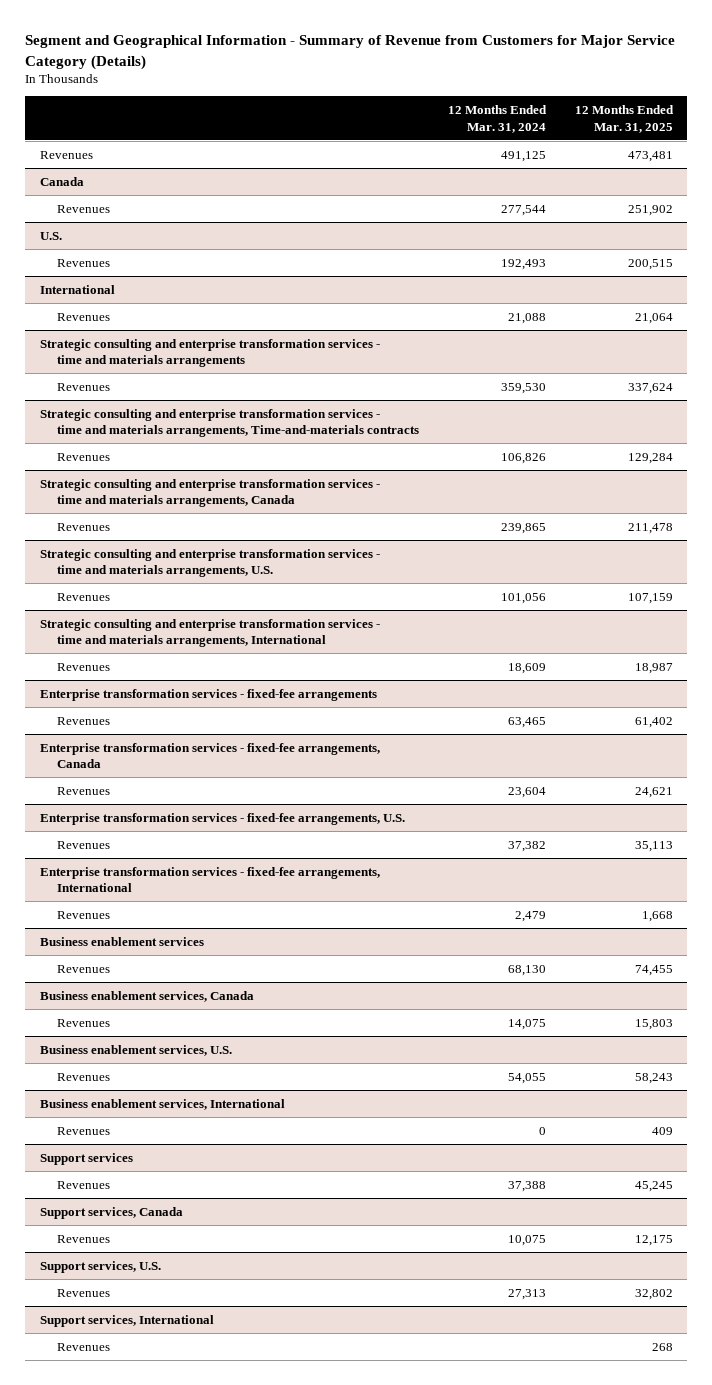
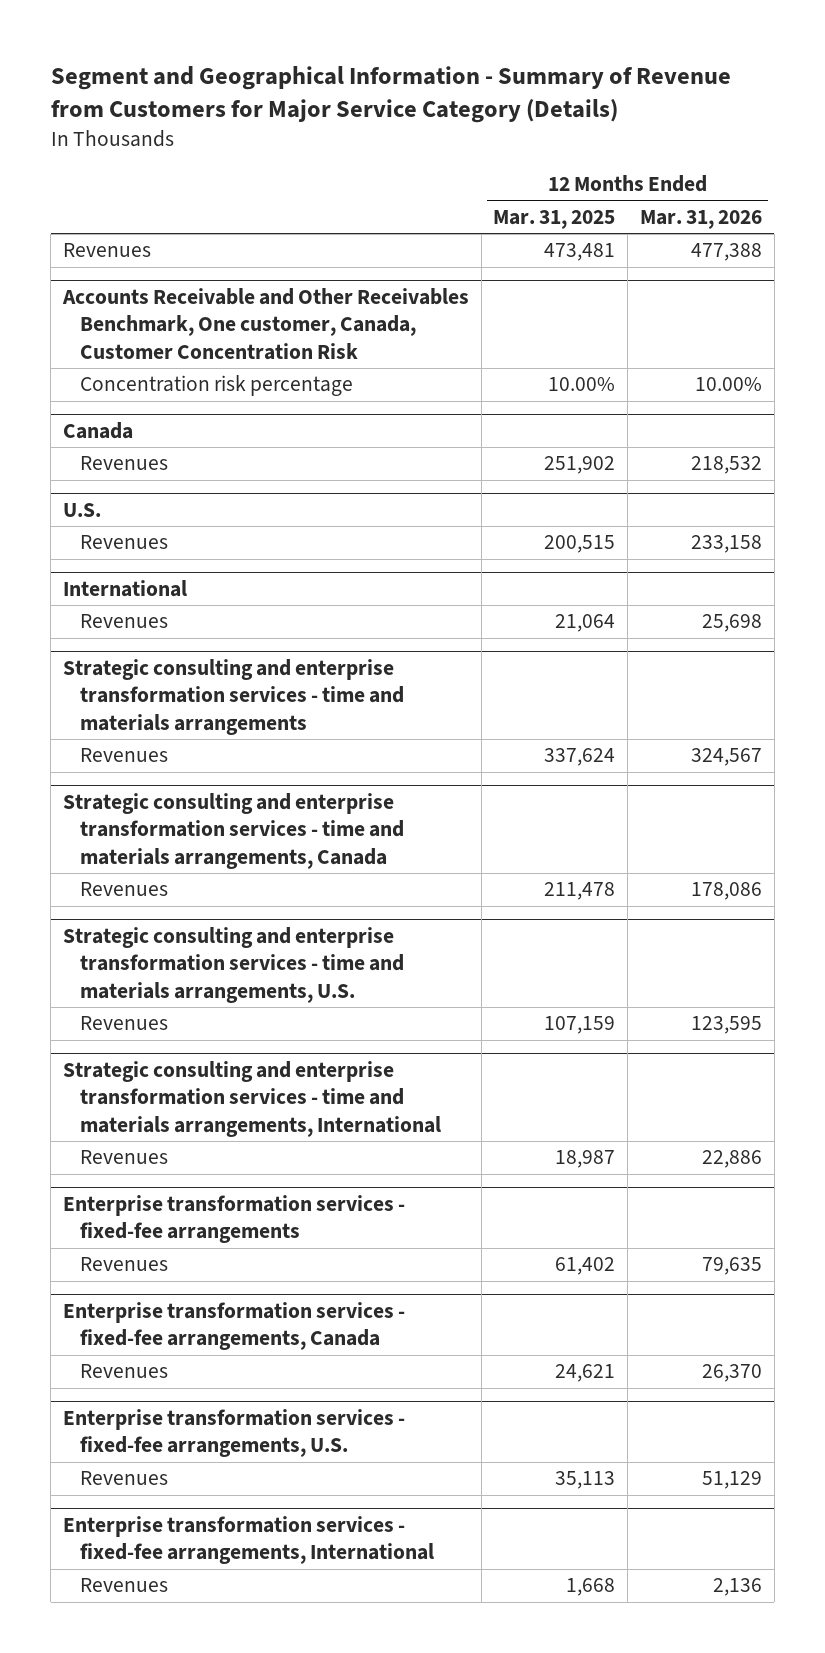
- | 12 Months Ended Mar. 31, 2024 | 12 Months Ended Mar. 31, 2025
+ | 12 Months Ended Mar. 31, 2025 | 12 Months Ended Mar. 31, 2026
+ Accounts Receivable and Other Receivables Benchmark, One customer, Canada, Customer Concentration Risk
+ Concentration risk percentage | 10.00% | 10.00%
- Strategic consulting and enterprise transformation services - time and materials arrangements, Time-and-materials contracts
- Revenues | 106,826 | 129,284
- Business enablement services
- Revenues | 68,130 | 74,455
- Business enablement services, Canada
- Revenues | 14,075 | 15,803
- Business enablement services, U.S.
- Revenues | 54,055 | 58,243
- Business enablement services, International
- Revenues | 0 | 409
- Support services
- Revenues | 37,388 | 45,245
- Support services, Canada
- Revenues | 10,075 | 12,175
- Support services, U.S.
- Revenues | 27,313 | 32,802
- Support services, International
- Revenues | | 268

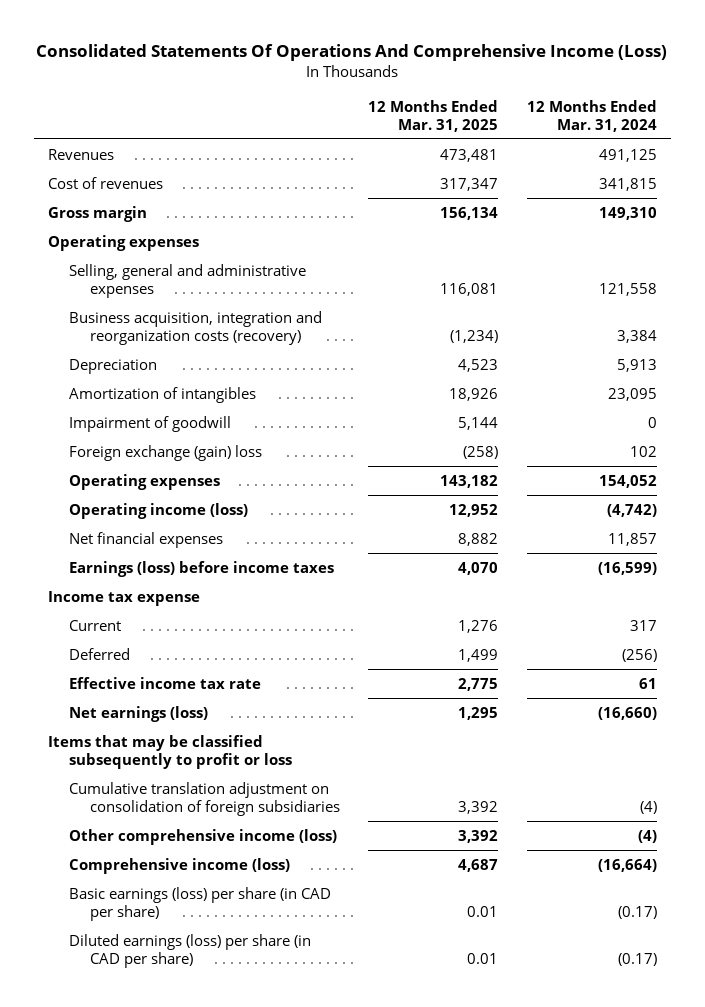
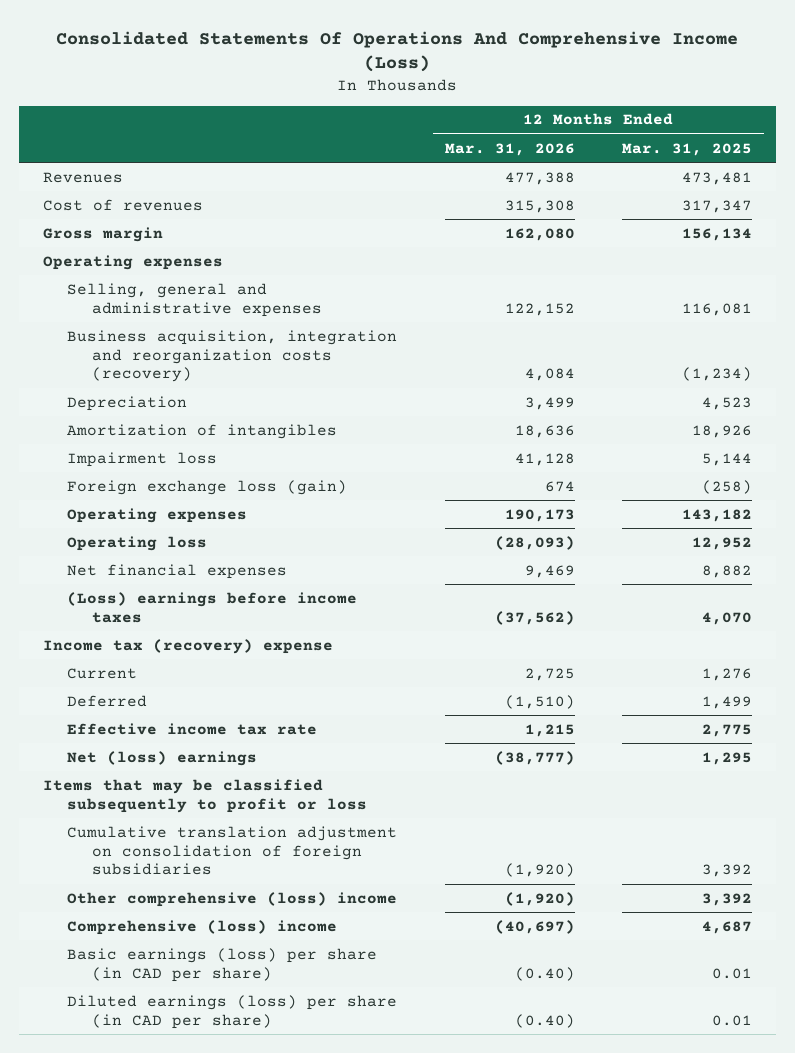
- | 12 Months Ended Mar. 31, 2025 | 12 Months Ended Mar. 31, 2024
+ | 12 Months Ended Mar. 31, 2026 | 12 Months Ended Mar. 31, 2025
- Impairment of goodwill | 5,144 | 0
- Foreign exchange (gain) loss | (258) | 102
+ Impairment loss | 41,128 | 5,144
+ Foreign exchange loss (gain) | 674 | (258)
- Operating income (loss) | 12,952 | (4,742)
+ Operating loss | (28,093) | 12,952
- Earnings (loss) before income taxes | 4,070 | (16,599)
- Income tax expense
+ (Loss) earnings before income taxes | (37,562) | 4,070
+ Income tax (recovery) expense
- Net earnings (loss) | 1,295 | (16,660)
+ Net (loss) earnings | (38,777) | 1,295
- Other comprehensive income (loss) | 3,392 | (4)
- Comprehensive income (loss) | 4,687 | (16,664)
+ Other comprehensive (loss) income | (1,920) | 3,392
+ Comprehensive (loss) income | (40,697) | 4,687

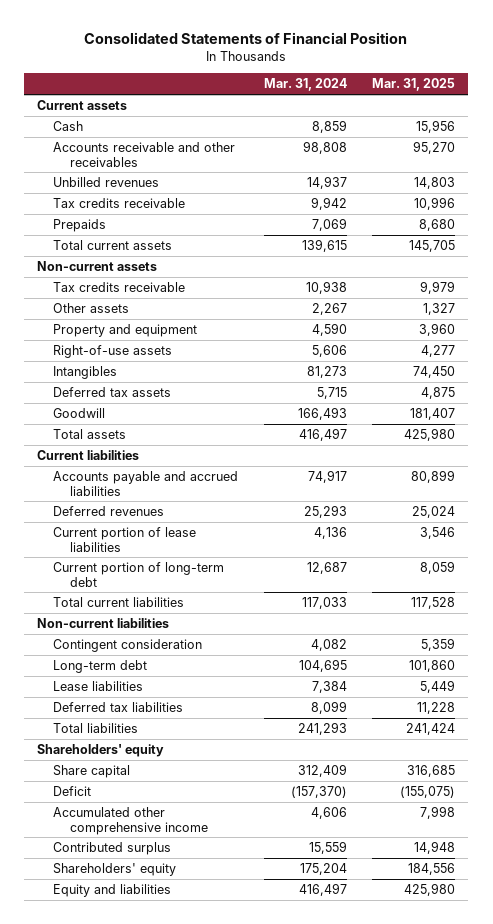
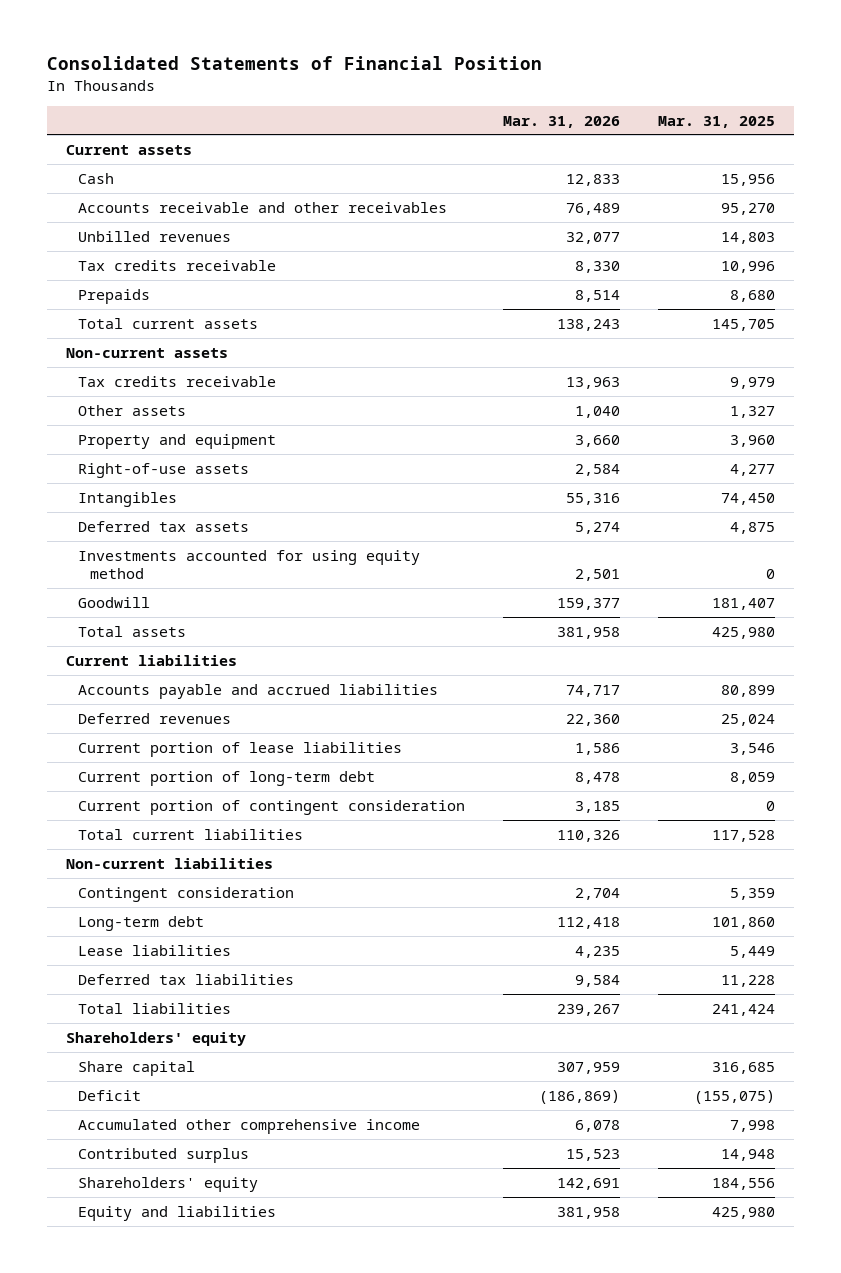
- | Mar. 31, 2024 | Mar. 31, 2025
+ | Mar. 31, 2026 | Mar. 31, 2025
+ Investments accounted for using equity method | 2,501 | 0
+ Current portion of contingent consideration | 3,185 | 0

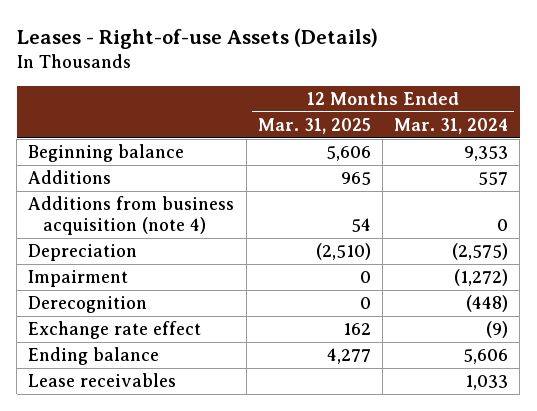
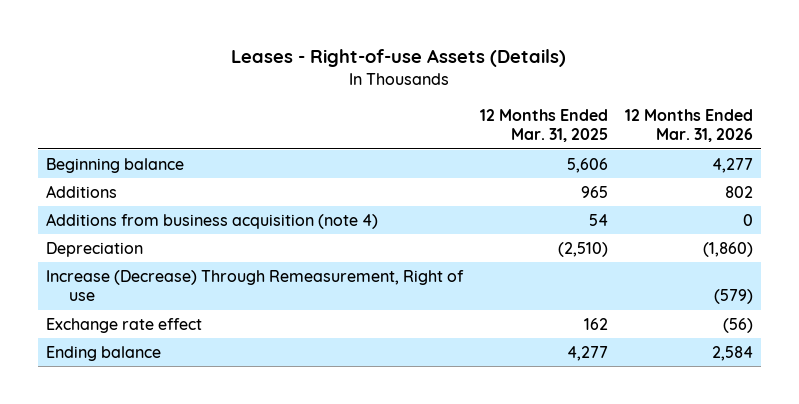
- | 12 Months Ended Mar. 31, 2025 | 12 Months Ended Mar. 31, 2024
+ | 12 Months Ended Mar. 31, 2025 | 12 Months Ended Mar. 31, 2026
- Impairment | 0 | (1,272)
- Derecognition | 0 | (448)
+ Increase (Decrease) Through Remeasurement, Right of use | | (579)
- Lease receivables | | 1,033

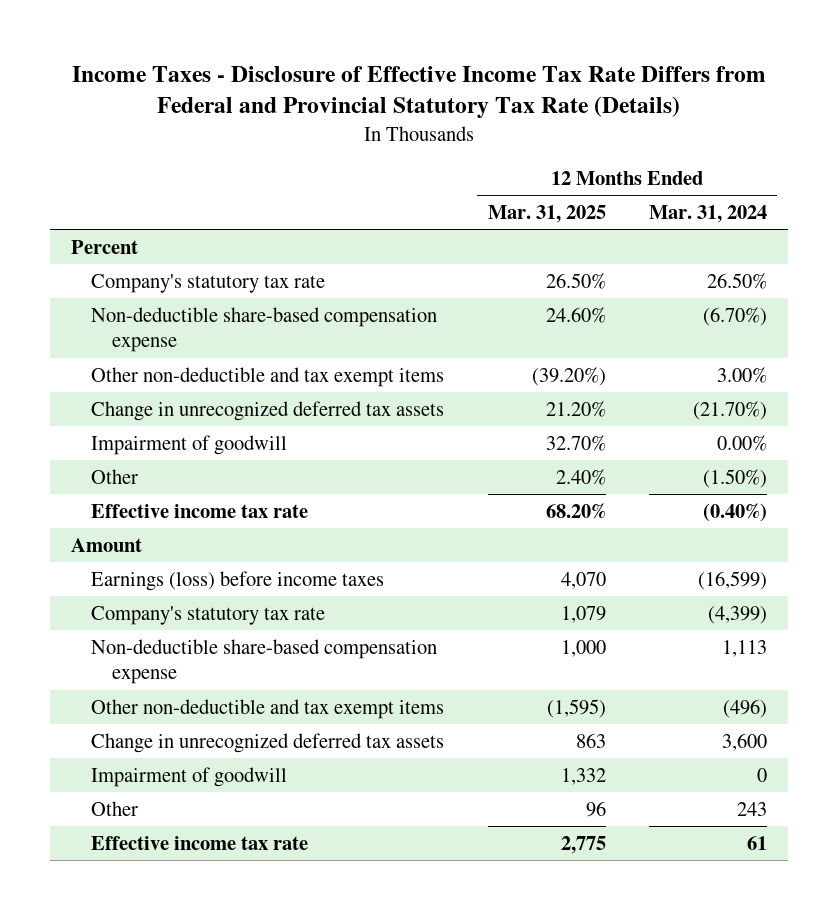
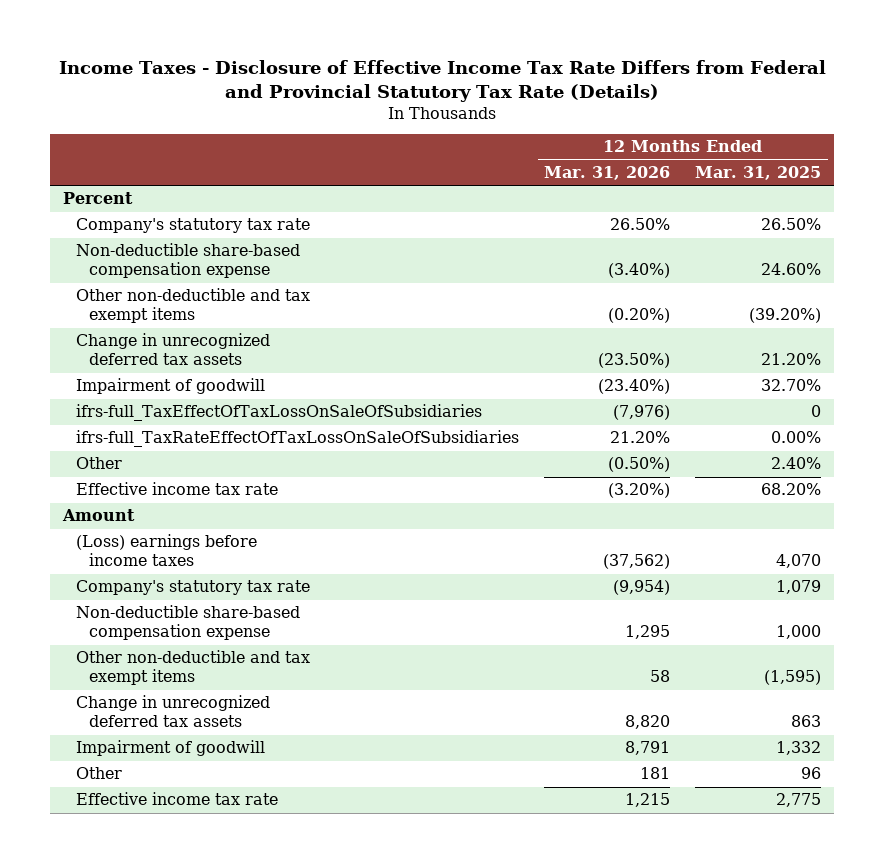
- | 12 Months Ended Mar. 31, 2025 | 12 Months Ended Mar. 31, 2024
+ | 12 Months Ended Mar. 31, 2026 | 12 Months Ended Mar. 31, 2025
+ ifrs-full_TaxEffectOfTaxLossOnSaleOfSubsidiaries | (7,976) | 0
+ ifrs-full_TaxRateEffectOfTaxLossOnSaleOfSubsidiaries | 21.20% | 0.00%
- Earnings (loss) before income taxes | 4,070 | (16,599)
+ (Loss) earnings before income taxes | (37,562) | 4,070

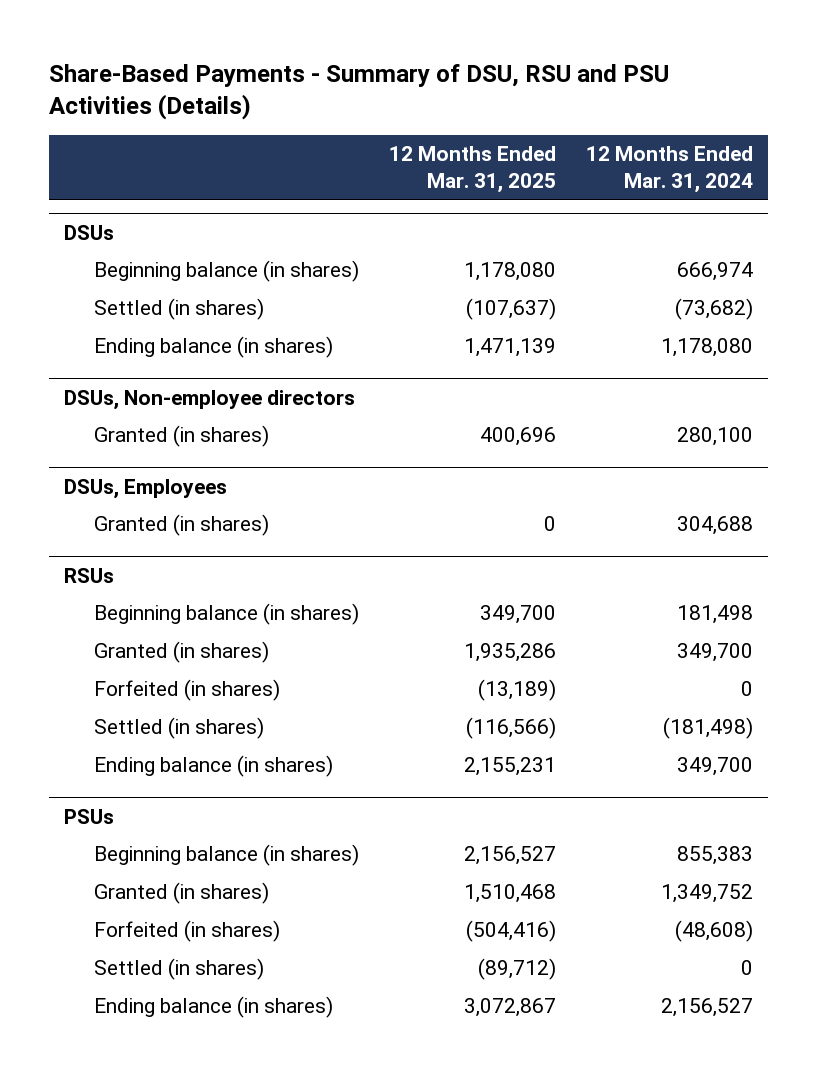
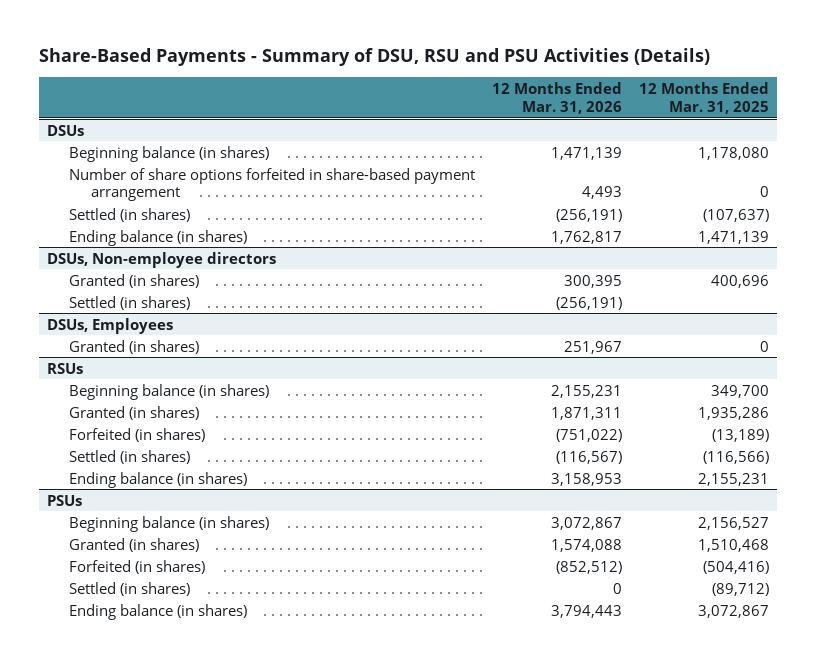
- | 12 Months Ended Mar. 31, 2025 | 12 Months Ended Mar. 31, 2024
+ | 12 Months Ended Mar. 31, 2026 | 12 Months Ended Mar. 31, 2025
@ DSUs
+ Number of share options forfeited in share-based payment arrangement | 4,493 | 0
@ DSUs, Non-employee directors
+ Settled (in shares) | (256,191) |

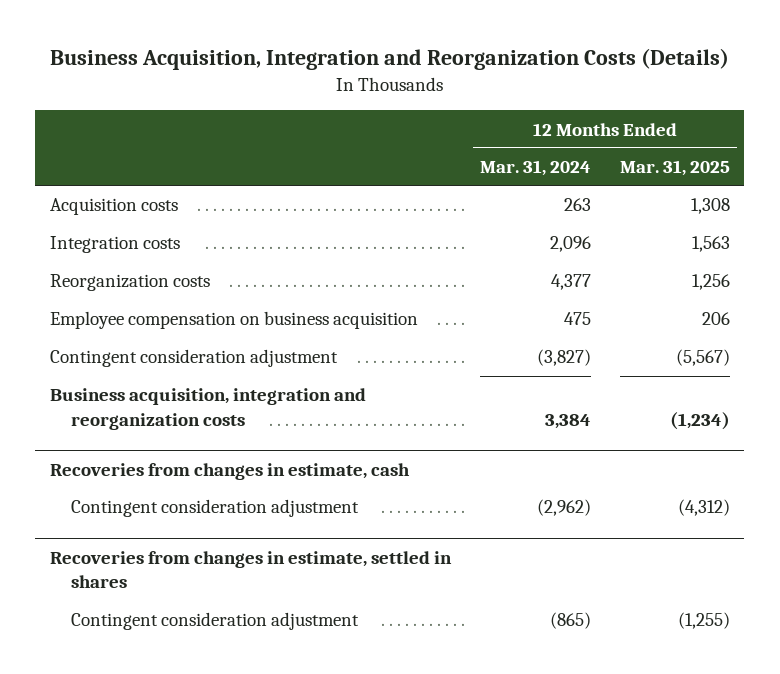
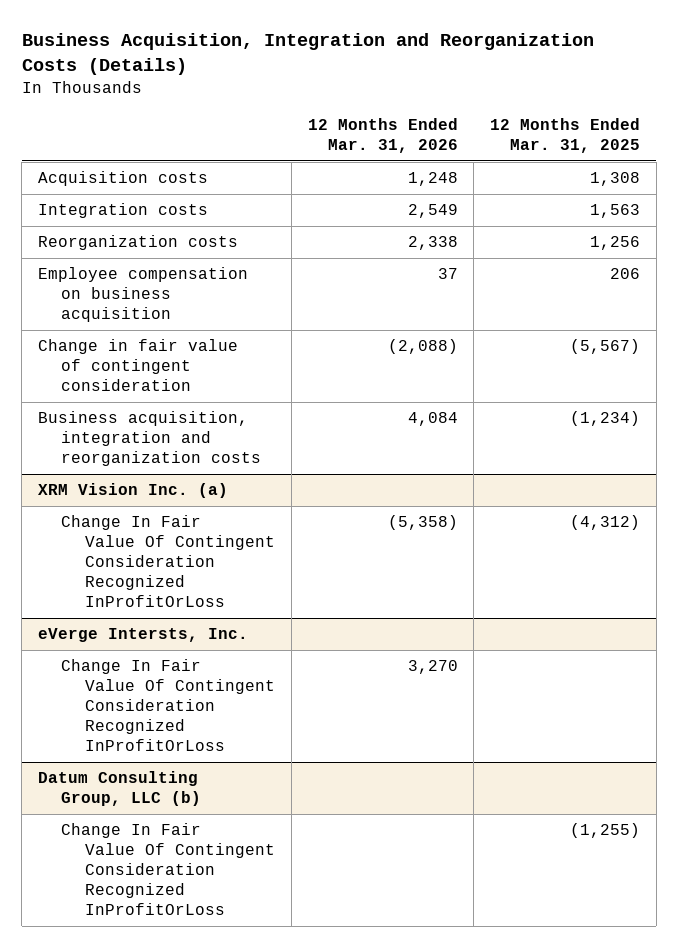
- | 12 Months Ended Mar. 31, 2024 | 12 Months Ended Mar. 31, 2025
+ | 12 Months Ended Mar. 31, 2026 | 12 Months Ended Mar. 31, 2025
- Contingent consideration adjustment | (3,827) | (5,567)
+ Change in fair value of contingent consideration | (2,088) | (5,567)
- Recoveries from changes in estimate, cash
- Contingent consideration adjustment | (2,962) | (4,312)
- Recoveries from changes in estimate, settled in shares
- Contingent consideration adjustment | (865) | (1,255)
+ XRM Vision Inc. (a)
+ Change In Fair Value Of Contingent Consideration Recognized InProfitOrLoss | (5,358) | (4,312)
+ eVerge Intersts, Inc.
+ Change In Fair Value Of Contingent Consideration Recognized InProfitOrLoss | 3,270 |
+ Datum Consulting Group, LLC (b)
+ Change In Fair Value Of Contingent Consideration Recognized InProfitOrLoss | | (1,255)

